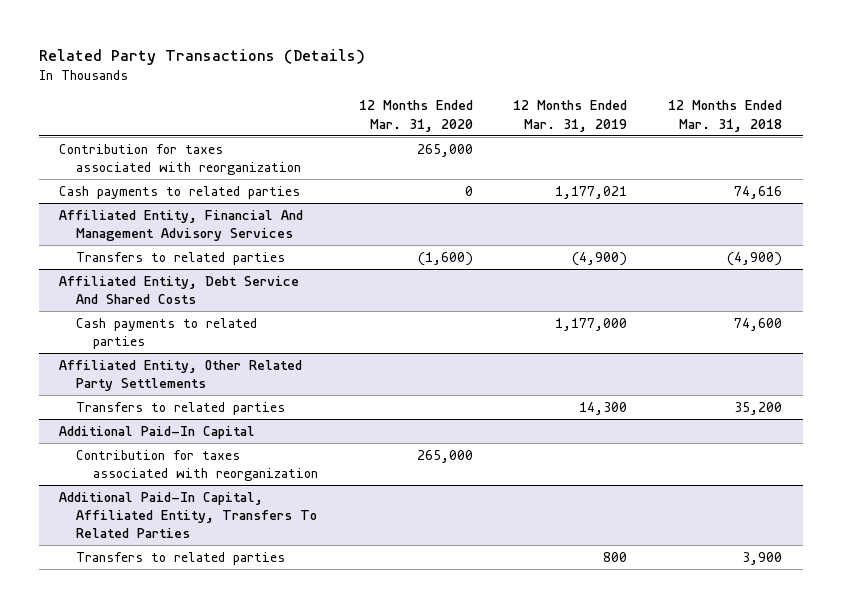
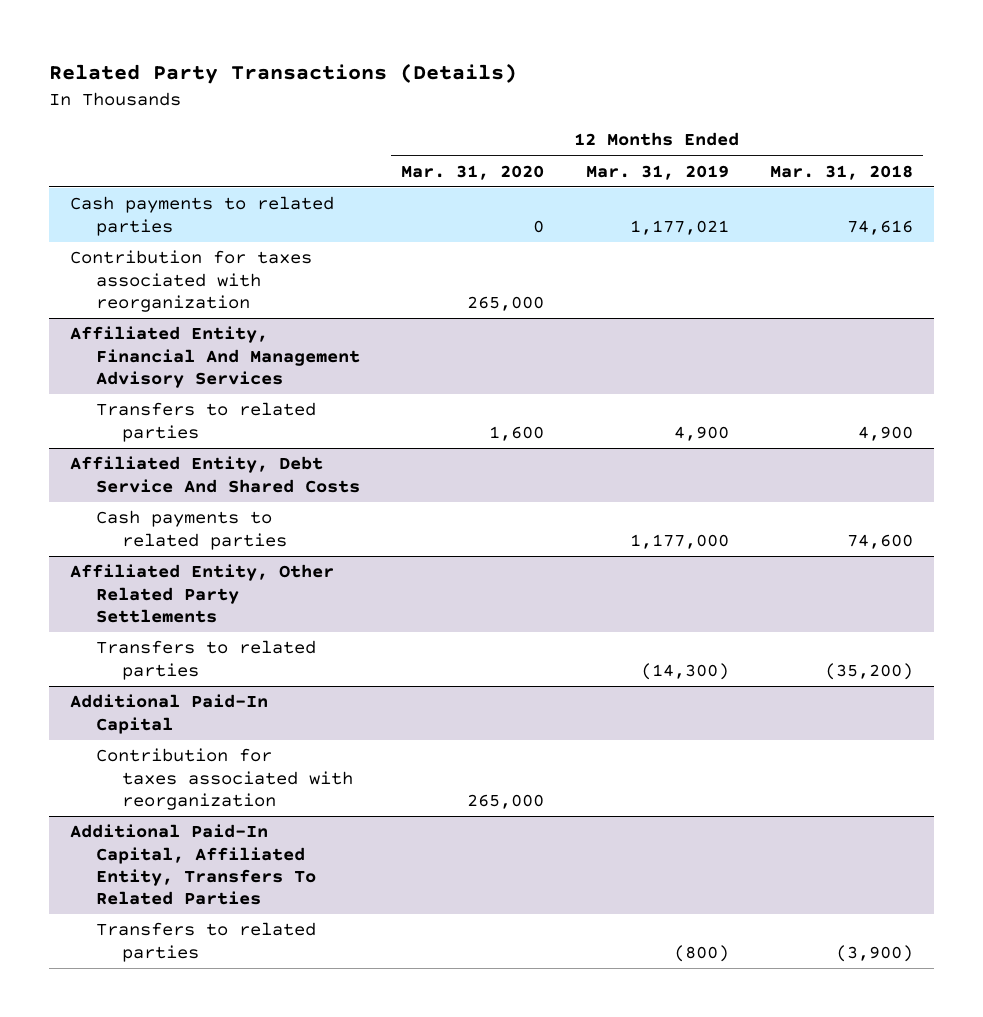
moved down: Contribution for taxes associated with reorganization | 265,000 | |
@ Affiliated Entity, Financial And Management Advisory Services
- Transfers to related parties | (1,600) | (4,900) | (4,900)
+ Transfers to related parties | 1,600 | 4,900 | 4,900
@ Affiliated Entity, Other Related Party Settlements
- Transfers to related parties | | 14,300 | 35,200
+ Transfers to related parties | | (14,300) | (35,200)
@ Additional Paid-In Capital, Affiliated Entity, Transfers To Related Parties
- Transfers to related parties | | 800 | 3,900
+ Transfers to related parties | | (800) | (3,900)

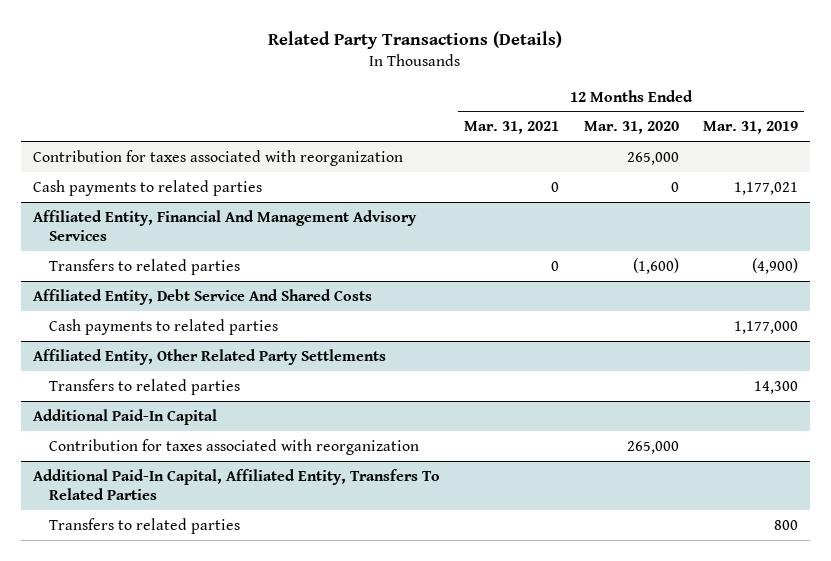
- | 12 Months Ended Mar. 31, 2020 | 12 Months Ended Mar. 31, 2019 | 12 Months Ended Mar. 31, 2018
+ | 12 Months Ended Mar. 31, 2021 | 12 Months Ended Mar. 31, 2020 | 12 Months Ended Mar. 31, 2019
moved down: Cash payments to related parties | 0 | 0 | 1,177,021
@ Affiliated Entity, Financial And Management Advisory Services
- Transfers to related parties | 1,600 | 4,900 | 4,900
+ Transfers to related parties | 0 | (1,600) | (4,900)
@ Affiliated Entity, Other Related Party Settlements
- Transfers to related parties | | (14,300) | (35,200)
+ Transfers to related parties | | | 14,300
@ Additional Paid-In Capital, Affiliated Entity, Transfers To Related Parties
- Transfers to related parties | | (800) | (3,900)
+ Transfers to related parties | | | 800

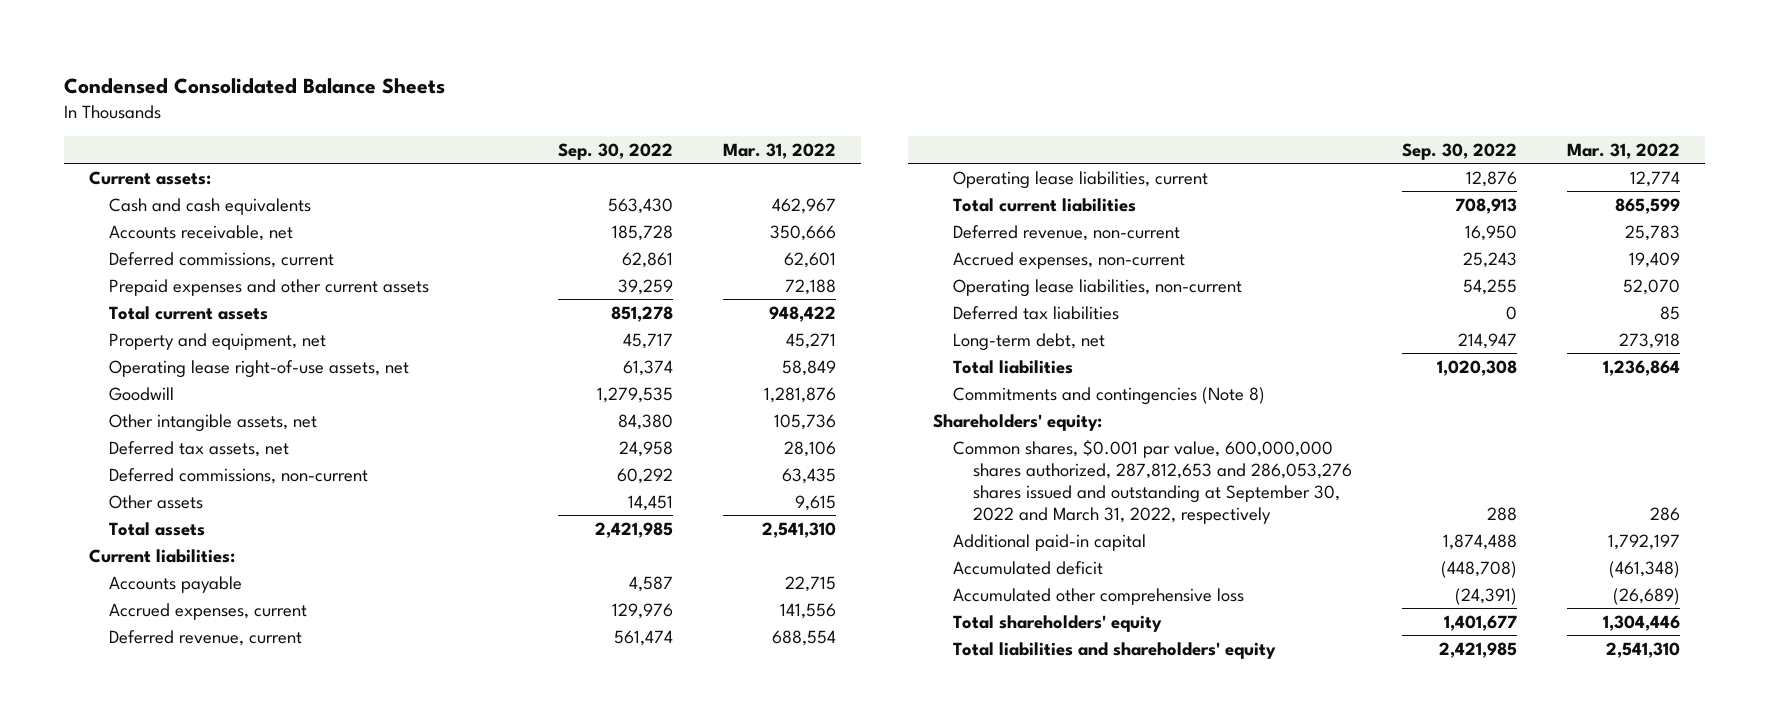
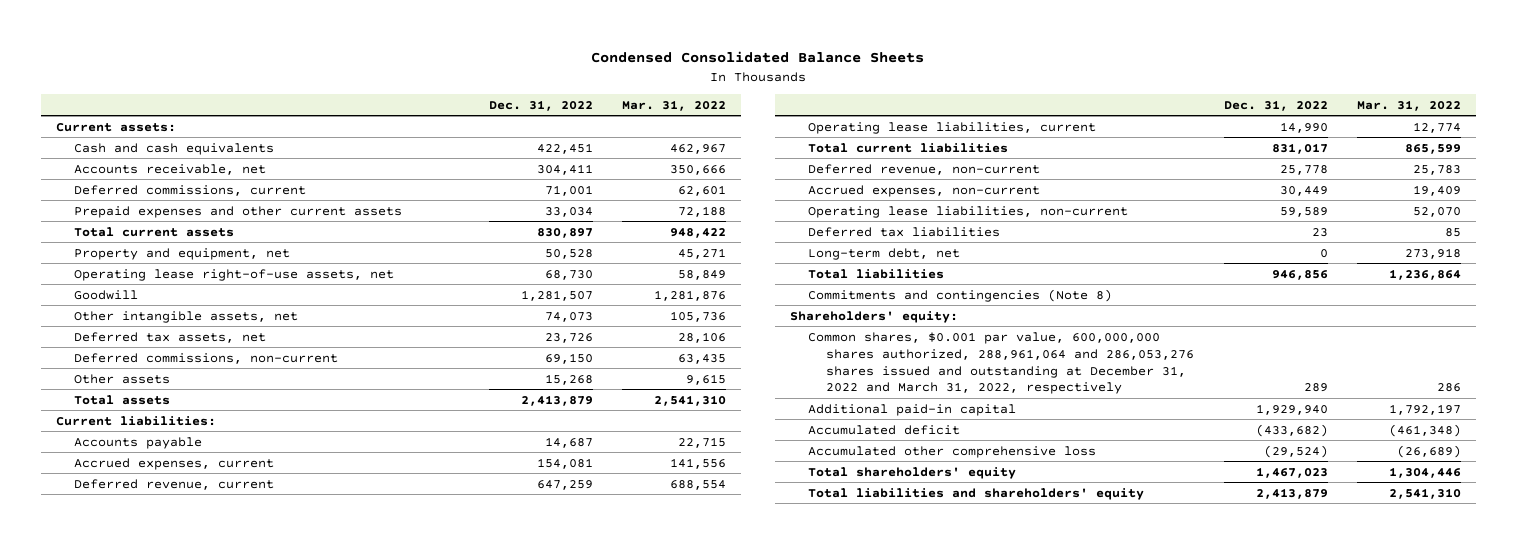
- | Sep. 30, 2022 | Mar. 31, 2022
+ | Dec. 31, 2022 | Mar. 31, 2022
- Common shares, $0.001 par value, 600,000,000 shares authorized, 287,812,653 and 286,053,276 shares issued and outstanding at September 30, 2022 and March 31, 2022, respectively | 288 | 286
+ Common shares, $0.001 par value, 600,000,000 shares authorized, 288,961,064 and 286,053,276 shares issued and outstanding at December 31, 2022 and March 31, 2022, respectively | 289 | 286

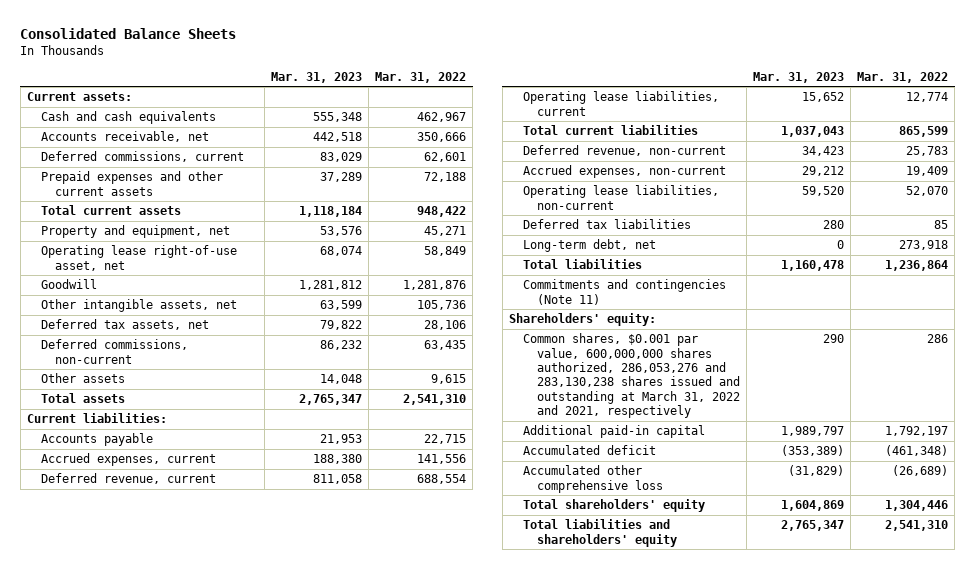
- Condensed Consolidated Balance Sheets
+ Consolidated Balance Sheets
- | Dec. 31, 2022 | Mar. 31, 2022
+ | Mar. 31, 2023 | Mar. 31, 2022
- Operating lease right-of-use assets, net | 68,730 | 58,849
+ Operating lease right-of-use asset, net | 68,074 | 58,849
- Commitments and contingencies (Note 8)
+ Commitments and contingencies (Note 11)
- Common shares, $0.001 par value, 600,000,000 shares authorized, 288,961,064 and 286,053,276 shares issued and outstanding at December 31, 2022 and March 31, 2022, respectively | 289 | 286
+ Common shares, $0.001 par value, 600,000,000 shares authorized, 286,053,276 and 283,130,238 shares issued and outstanding at March 31, 2022 and 2021, respectively | 290 | 286

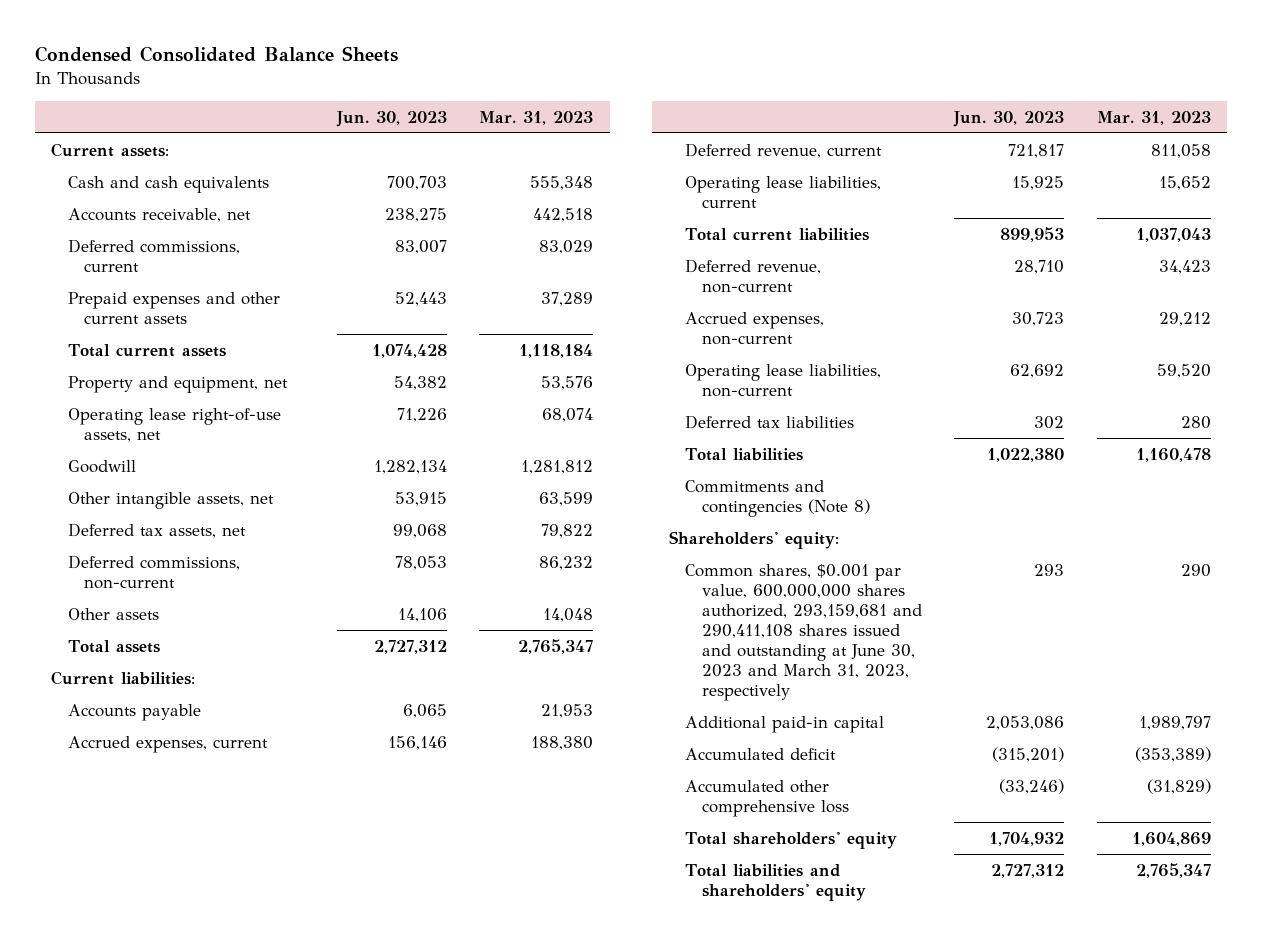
- Consolidated Balance Sheets
+ Condensed Consolidated Balance Sheets
- | Mar. 31, 2023 | Mar. 31, 2022
+ | Jun. 30, 2023 | Mar. 31, 2023
- Operating lease right-of-use asset, net | 68,074 | 58,849
+ Operating lease right-of-use assets, net | 71,226 | 68,074
- Long-term debt, net | 0 | 273,918
- Commitments and contingencies (Note 11)
+ Commitments and contingencies (Note 8)
- Common shares, $0.001 par value, 600,000,000 shares authorized, 286,053,276 and 283,130,238 shares issued and outstanding at March 31, 2022 and 2021, respectively | 290 | 286
+ Common shares, $0.001 par value, 600,000,000 shares authorized, 293,159,681 and 290,411,108 shares issued and outstanding at June 30, 2023 and March 31, 2023, respectively | 293 | 290

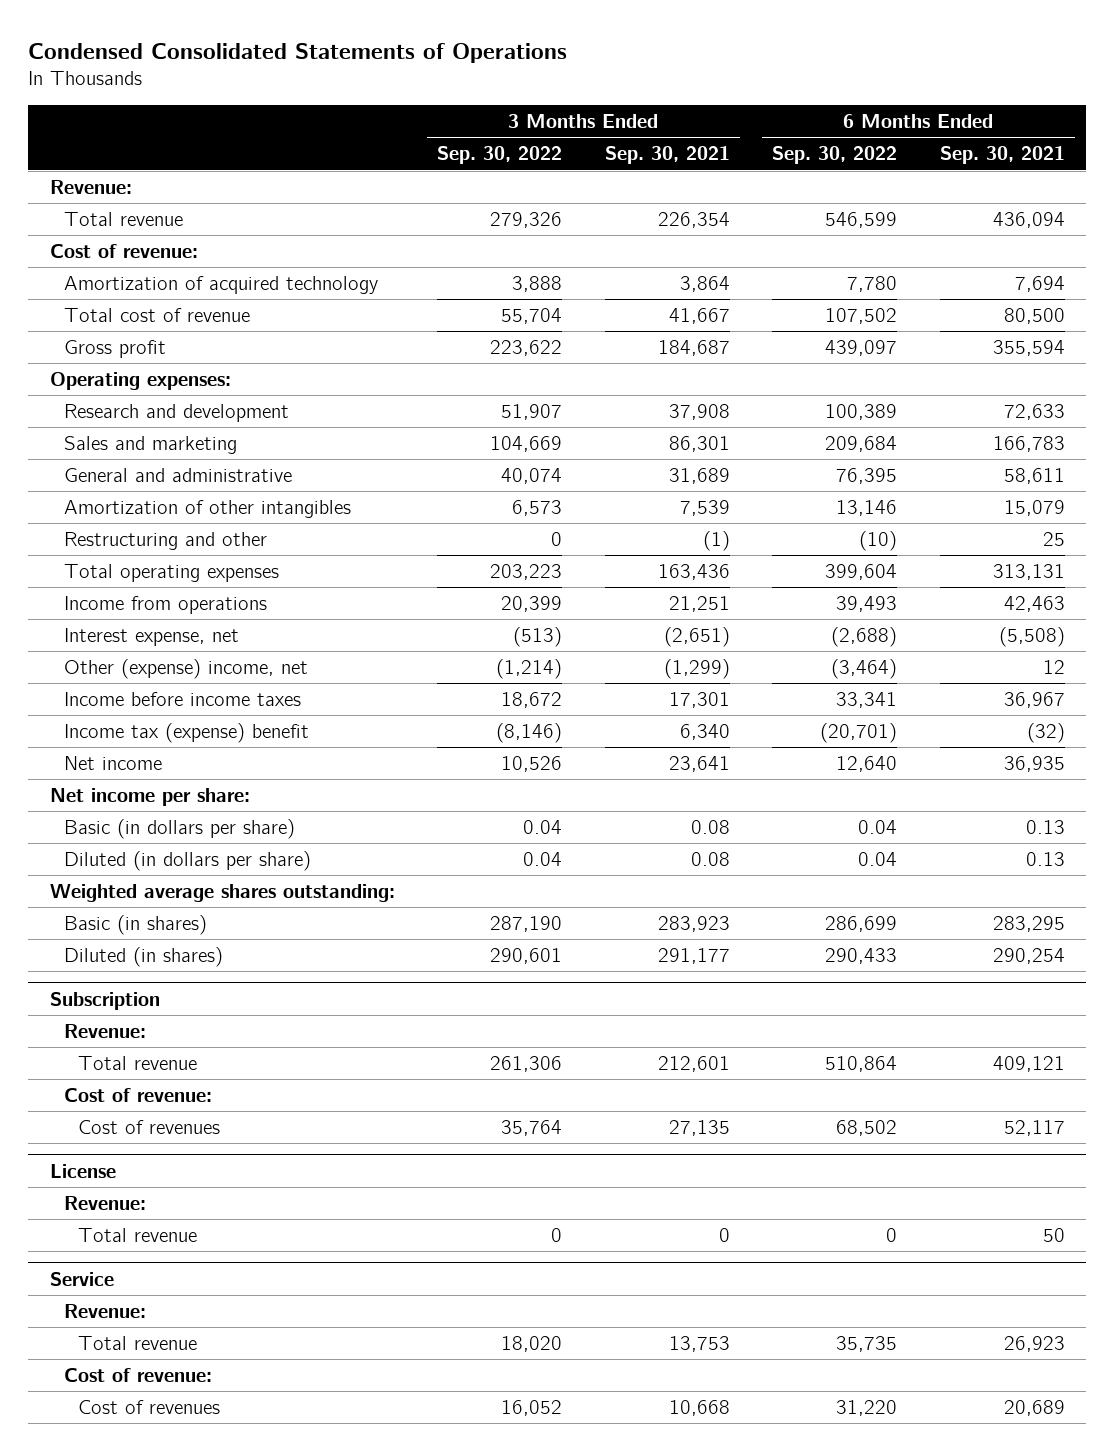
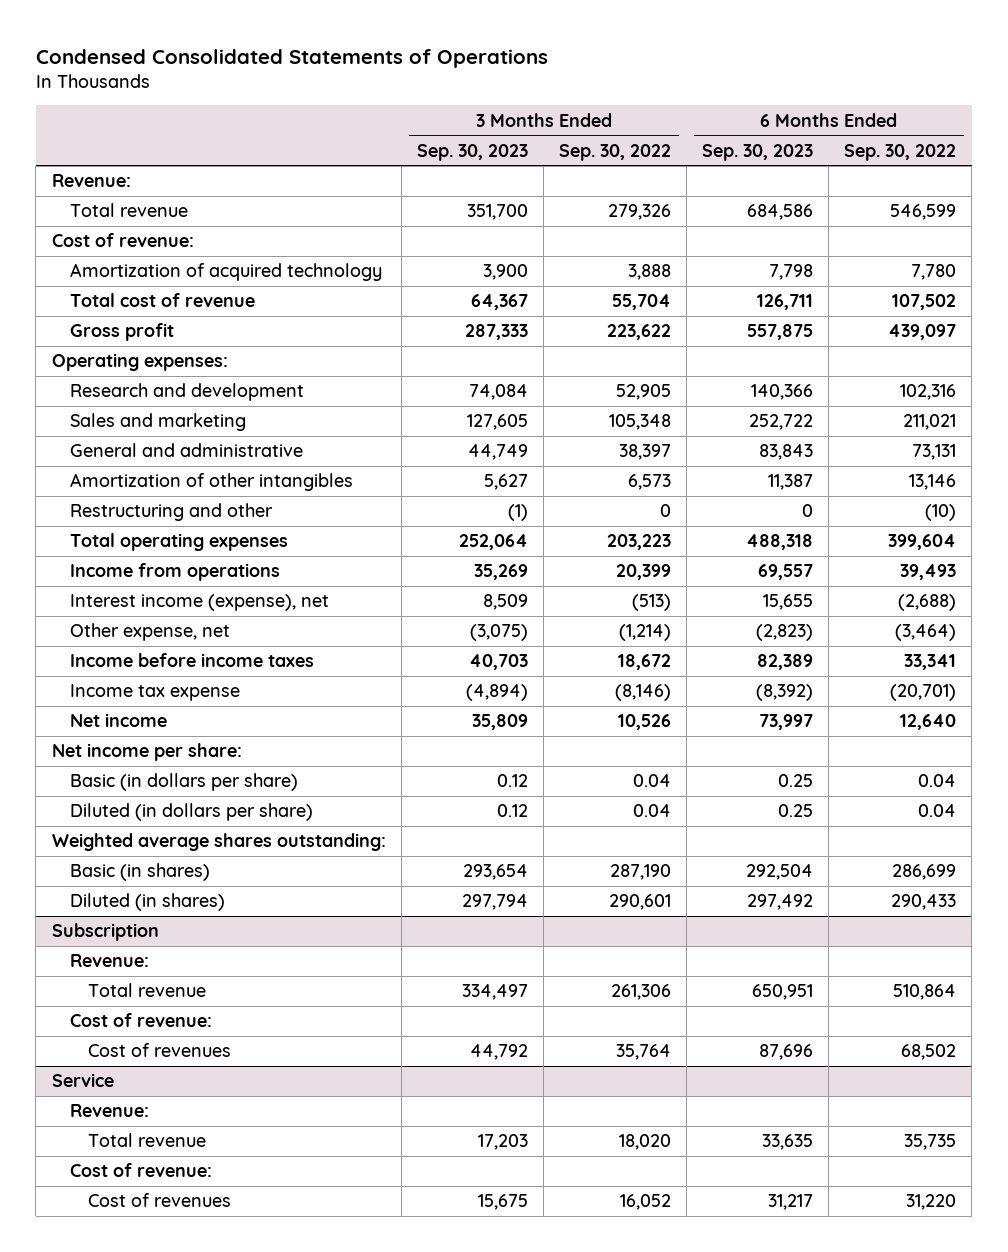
- | 3 Months Ended Sep. 30, 2022 | 3 Months Ended Sep. 30, 2021 | 6 Months Ended Sep. 30, 2022 | 6 Months Ended Sep. 30, 2021
+ | 3 Months Ended Sep. 30, 2023 | 3 Months Ended Sep. 30, 2022 | 6 Months Ended Sep. 30, 2023 | 6 Months Ended Sep. 30, 2022
- Research and development | 51,907 | 37,908 | 100,389 | 72,633
- Sales and marketing | 104,669 | 86,301 | 209,684 | 166,783
- General and administrative | 40,074 | 31,689 | 76,395 | 58,611
+ Research and development | 74,084 | 52,905 | 140,366 | 102,316
+ Sales and marketing | 127,605 | 105,348 | 252,722 | 211,021
+ General and administrative | 44,749 | 38,397 | 83,843 | 73,131
- Interest expense, net | (513) | (2,651) | (2,688) | (5,508)
- Other (expense) income, net | (1,214) | (1,299) | (3,464) | 12
+ Interest income (expense), net | 8,509 | (513) | 15,655 | (2,688)
+ Other expense, net | (3,075) | (1,214) | (2,823) | (3,464)
- Income tax (expense) benefit | (8,146) | 6,340 | (20,701) | (32)
+ Income tax expense | (4,894) | (8,146) | (8,392) | (20,701)
- License
- Revenue:
- Total revenue | 0 | 0 | 0 | 50

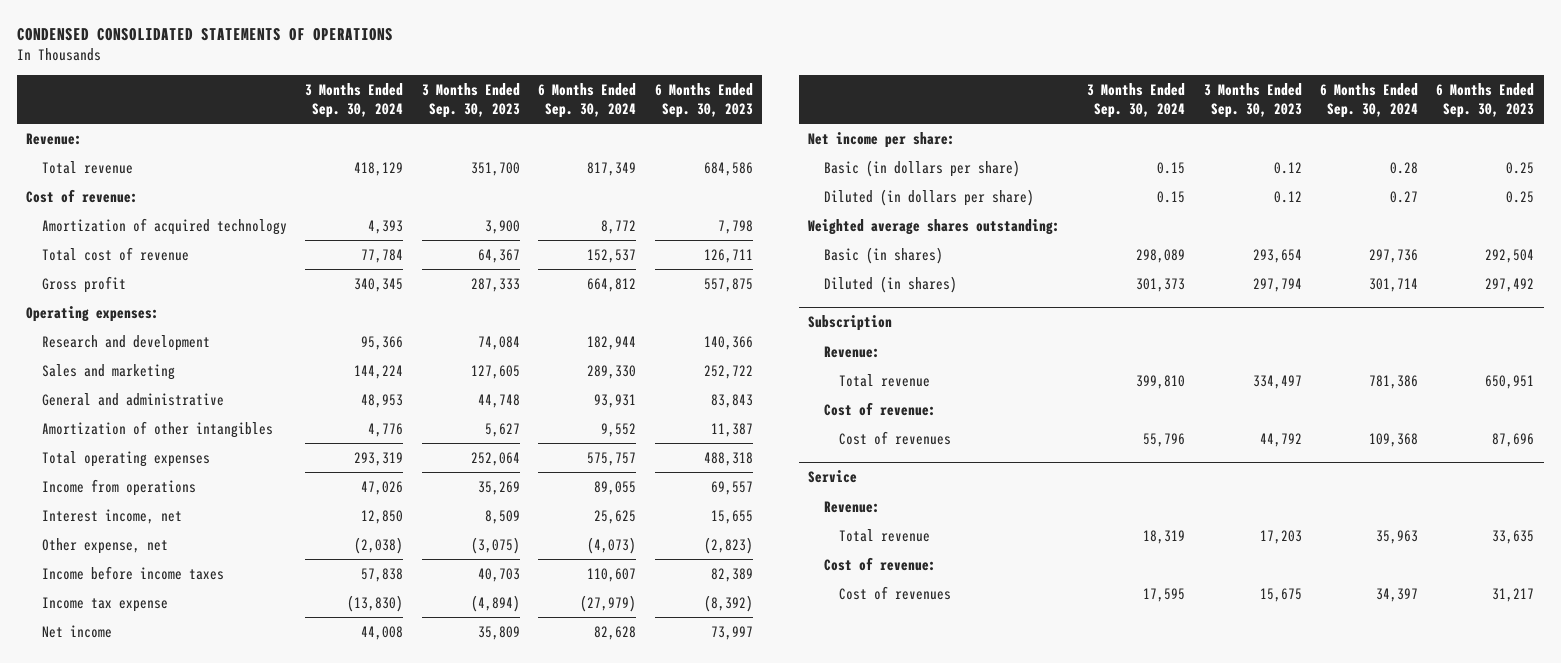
- Condensed Consolidated Statements of Operations
+ CONDENSED CONSOLIDATED STATEMENTS OF OPERATIONS
- | 3 Months Ended Sep. 30, 2023 | 3 Months Ended Sep. 30, 2022 | 6 Months Ended Sep. 30, 2023 | 6 Months Ended Sep. 30, 2022
+ | 3 Months Ended Sep. 30, 2024 | 3 Months Ended Sep. 30, 2023 | 6 Months Ended Sep. 30, 2024 | 6 Months Ended Sep. 30, 2023
- General and administrative | 44,749 | 38,397 | 83,843 | 73,131
+ General and administrative | 48,953 | 44,748 | 93,931 | 83,843
- Restructuring and other | (1) | 0 | 0 | (10)
- Interest income (expense), net | 8,509 | (513) | 15,655 | (2,688)
+ Interest income, net | 12,850 | 8,509 | 25,625 | 15,655

